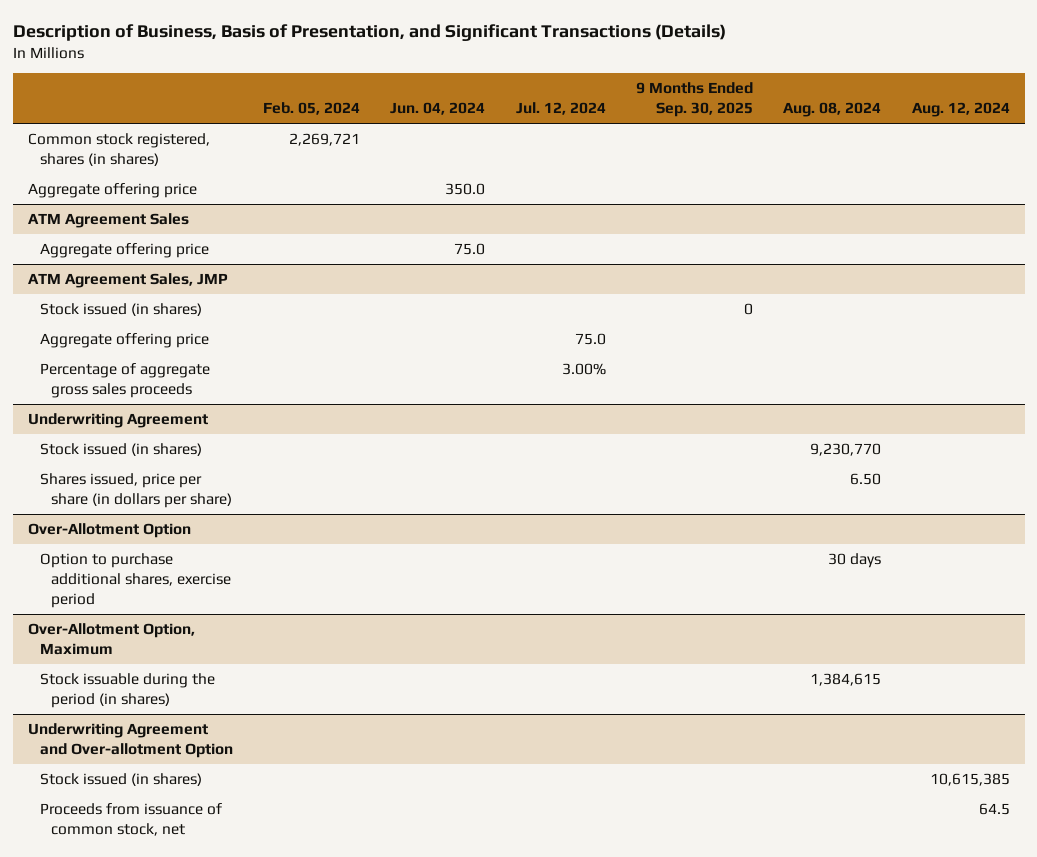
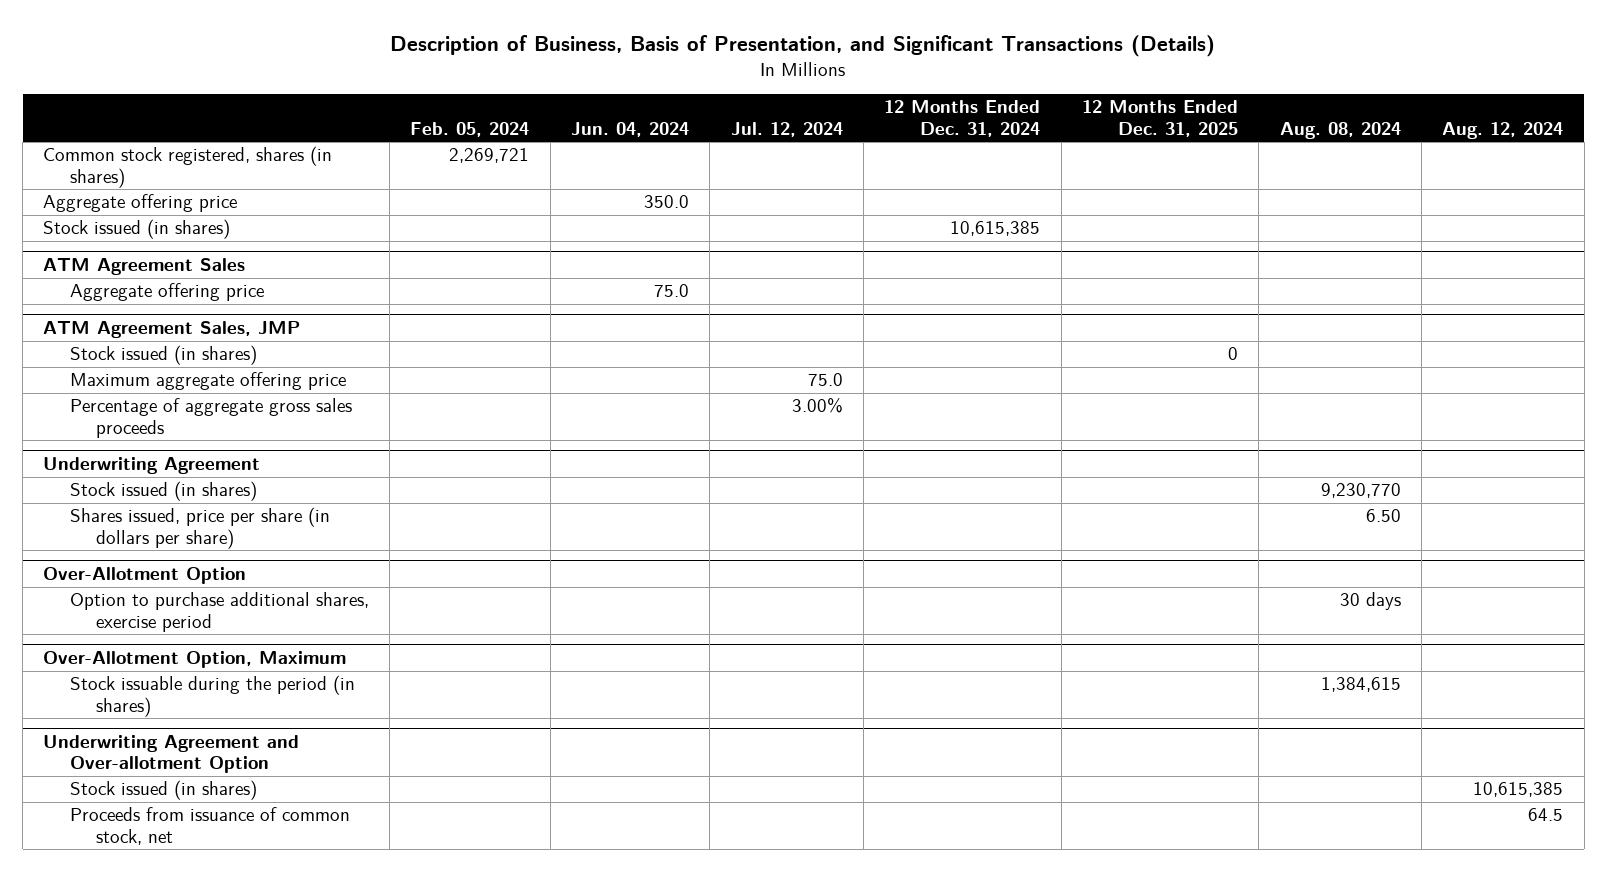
- | Feb. 05, 2024 | Jun. 04, 2024 | Jul. 12, 2024 | 9 Months Ended Sep. 30, 2025 | Aug. 08, 2024 | Aug. 12, 2024
+ | Feb. 05, 2024 | Jun. 04, 2024 | Jul. 12, 2024 | 12 Months Ended Dec. 31, 2024 | 12 Months Ended Dec. 31, 2025 | Aug. 08, 2024 | Aug. 12, 2024
+ Stock issued (in shares) | | | | 10,615,385 | | |
@ ATM Agreement Sales, JMP
- Aggregate offering price | | | 75.0 | | |
+ Maximum aggregate offering price | | | 75.0 | | | |

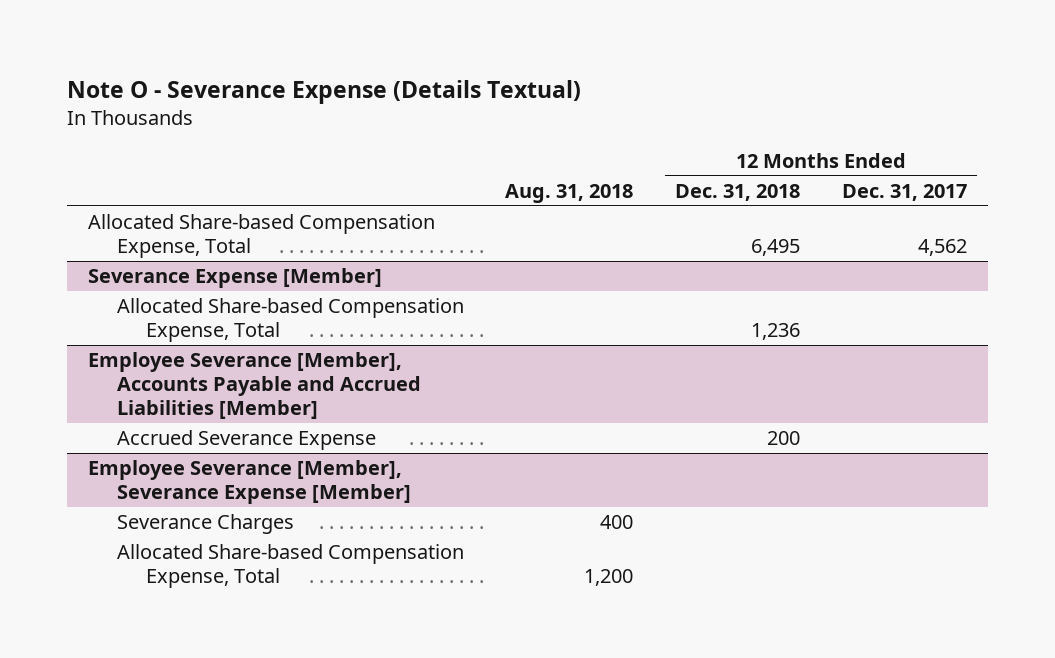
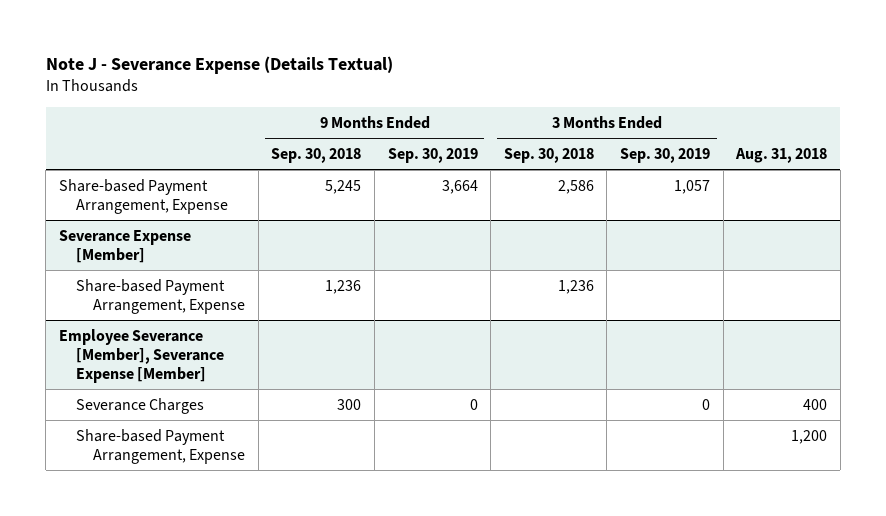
- Note O - Severance Expense (Details Textual)
+ Note J - Severance Expense (Details Textual)
- | Aug. 31, 2018 | 12 Months Ended Dec. 31, 2018 | 12 Months Ended Dec. 31, 2017
+ | 9 Months Ended Sep. 30, 2018 | 9 Months Ended Sep. 30, 2019 | 3 Months Ended Sep. 30, 2018 | 3 Months Ended Sep. 30, 2019 | Aug. 31, 2018
- Allocated Share-based Compensation Expense, Total | | 6,495 | 4,562
+ Share-based Payment Arrangement, Expense | 5,245 | 3,664 | 2,586 | 1,057 |
@ Severance Expense [Member]
- Allocated Share-based Compensation Expense, Total | | 1,236 |
- Employee Severance [Member], Accounts Payable and Accrued Liabilities [Member]
- Accrued Severance Expense | | 200 |
@ Severance Expense [Member]
+ Share-based Payment Arrangement, Expense | 1,236 | | 1,236 | |
@ Employee Severance [Member], Severance Expense [Member]
- Allocated Share-based Compensation Expense, Total | 1,200 | |
+ Share-based Payment Arrangement, Expense | | | | | 1,200

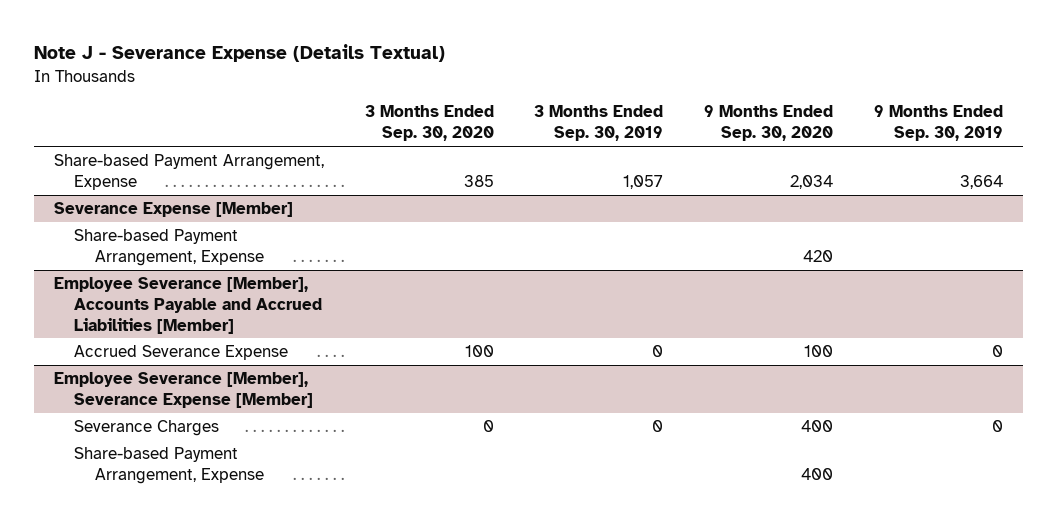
- | 9 Months Ended Sep. 30, 2018 | 9 Months Ended Sep. 30, 2019 | 3 Months Ended Sep. 30, 2018 | 3 Months Ended Sep. 30, 2019 | Aug. 31, 2018
+ | 3 Months Ended Sep. 30, 2020 | 3 Months Ended Sep. 30, 2019 | 9 Months Ended Sep. 30, 2020 | 9 Months Ended Sep. 30, 2019
+ Employee Severance [Member], Accounts Payable and Accrued Liabilities [Member]
+ Accrued Severance Expense | 100 | 0 | 100 | 0

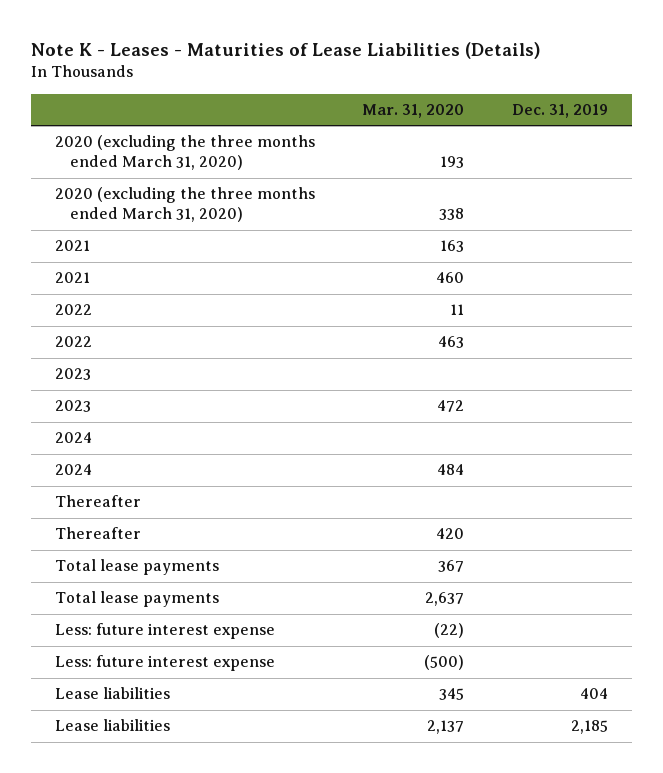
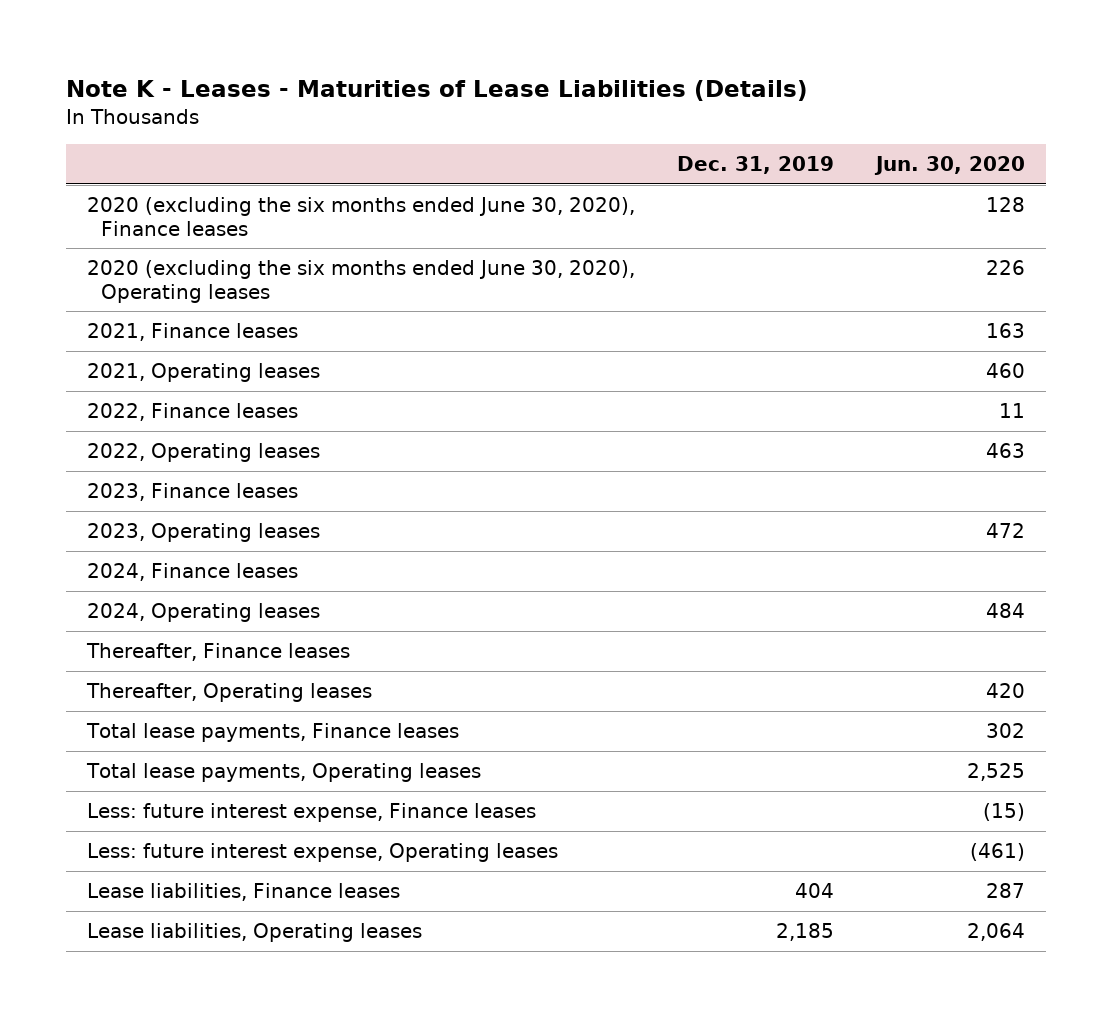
- | Mar. 31, 2020 | Dec. 31, 2019
+ | Dec. 31, 2019 | Jun. 30, 2020
- 2020 (excluding the three months ended March 31, 2020) | 193 |
- 2020 (excluding the three months ended March 31, 2020) | 338 |
- 2021 | 163 |
- 2021 | 460 |
- 2022 | 11 |
- 2022 | 463 |
- 2023
- 2023 | 472 |
- 2024
- 2024 | 484 |
- Thereafter
- Thereafter | 420 |
- Total lease payments | 367 |
- Total lease payments | 2,637 |
- Less: future interest expense | (22) |
- Less: future interest expense | (500) |
- Lease liabilities | 345 | 404
- Lease liabilities | 2,137 | 2,185
+ 2020 (excluding the six months ended June 30, 2020), Finance leases | | 128
+ 2020 (excluding the six months ended June 30, 2020), Operating leases | | 226
+ 2021, Finance leases | | 163
+ 2021, Operating leases | | 460
+ 2022, Finance leases | | 11
+ 2022, Operating leases | | 463
+ 2023, Finance leases
+ 2023, Operating leases | | 472
+ 2024, Finance leases
+ 2024, Operating leases | | 484
+ Thereafter, Finance leases
+ Thereafter, Operating leases | | 420
+ Total lease payments, Finance leases | | 302
+ Total lease payments, Operating leases | | 2,525
+ Less: future interest expense, Finance leases | | (15)
+ Less: future interest expense, Operating leases | | (461)
+ Lease liabilities, Finance leases | 404 | 287
+ Lease liabilities, Operating leases | 2,185 | 2,064

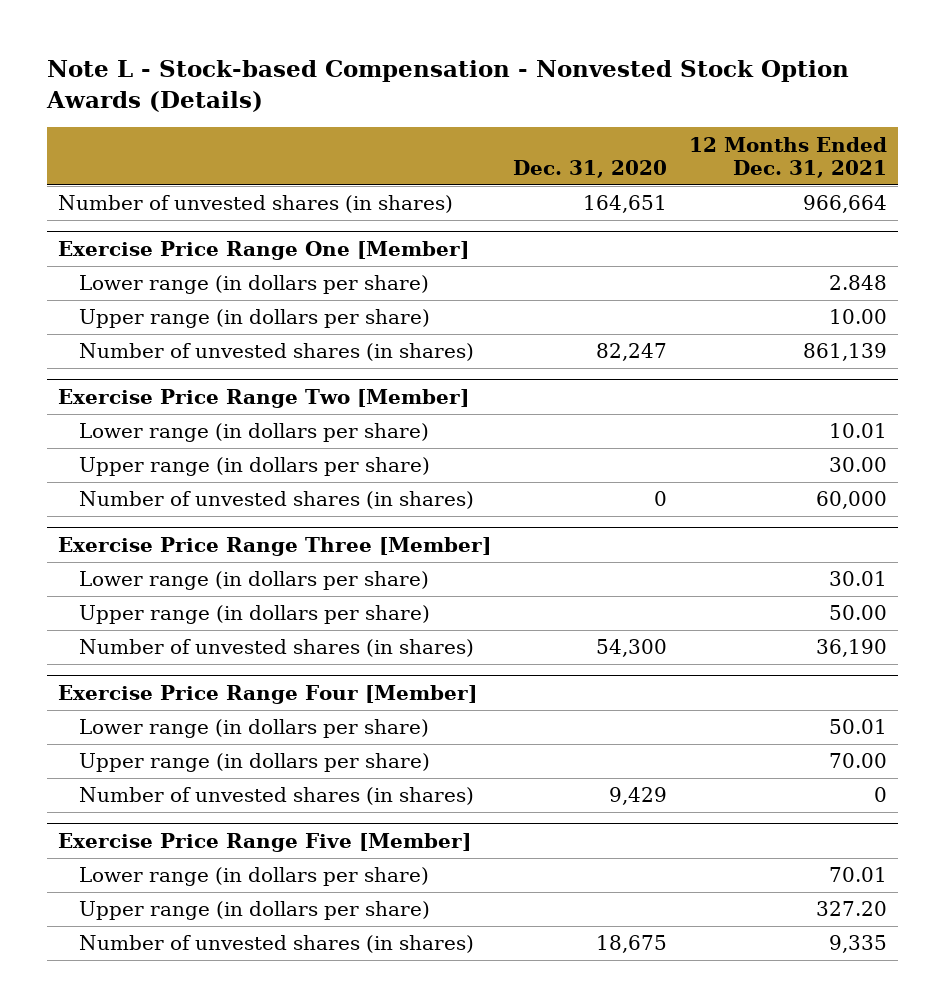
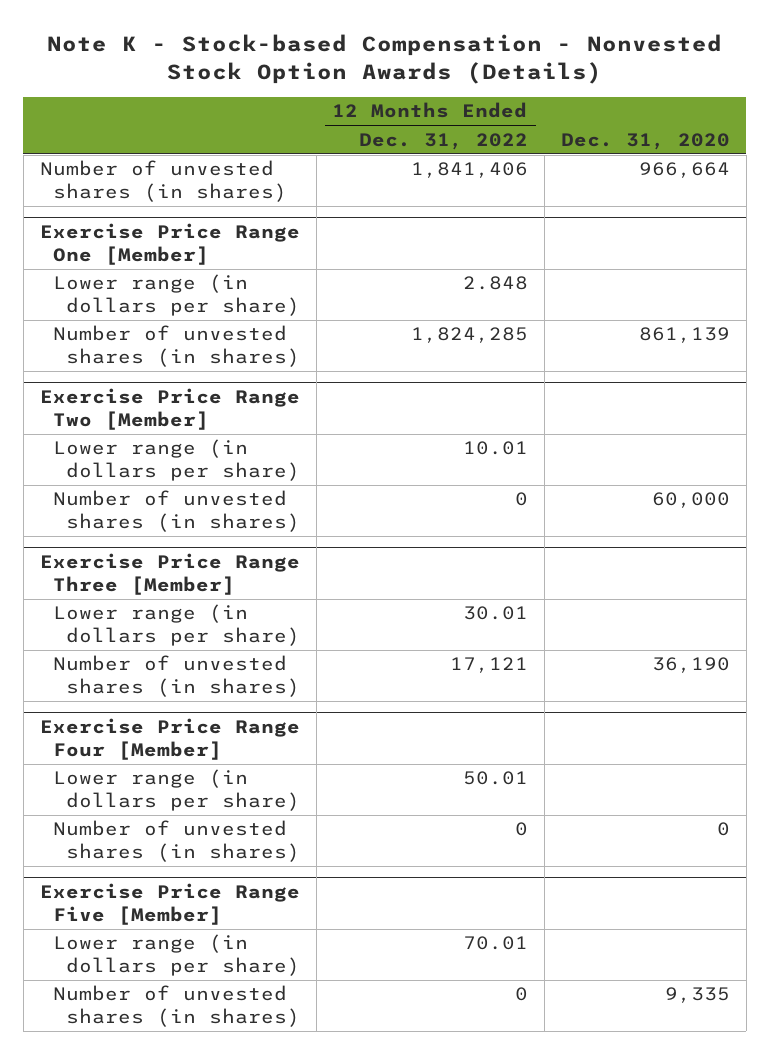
- Note L - Stock-based Compensation - Nonvested Stock Option Awards (Details)
+ Note K - Stock-based Compensation - Nonvested Stock Option Awards (Details)
- | Dec. 31, 2020 | 12 Months Ended Dec. 31, 2021
+ | 12 Months Ended Dec. 31, 2022 | Dec. 31, 2020
- Number of unvested shares (in shares) | 164,651 | 966,664
+ Number of unvested shares (in shares) | 1,841,406 | 966,664
@ Exercise Price Range One [Member]
- Upper range (in dollars per share) | | 10.00
- Number of unvested shares (in shares) | 82,247 | 861,139
+ Number of unvested shares (in shares) | 1,824,285 | 861,139
@ Exercise Price Range Two [Member]
- Upper range (in dollars per share) | | 30.00
- Number of unvested shares (in shares) | 0 | 60,000
+ Number of unvested shares (in shares) | 0 | 60,000
@ Exercise Price Range Three [Member]
- Upper range (in dollars per share) | | 50.00
- Number of unvested shares (in shares) | 54,300 | 36,190
+ Number of unvested shares (in shares) | 17,121 | 36,190
@ Exercise Price Range Four [Member]
- Upper range (in dollars per share) | | 70.00
- Number of unvested shares (in shares) | 9,429 | 0
+ Number of unvested shares (in shares) | 0 | 0
@ Exercise Price Range Five [Member]
- Upper range (in dollars per share) | | 327.20
- Number of unvested shares (in shares) | 18,675 | 9,335
+ Number of unvested shares (in shares) | 0 | 9,335

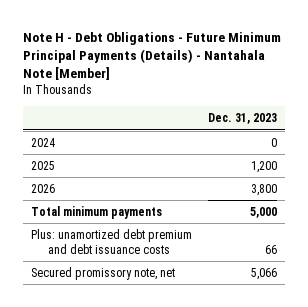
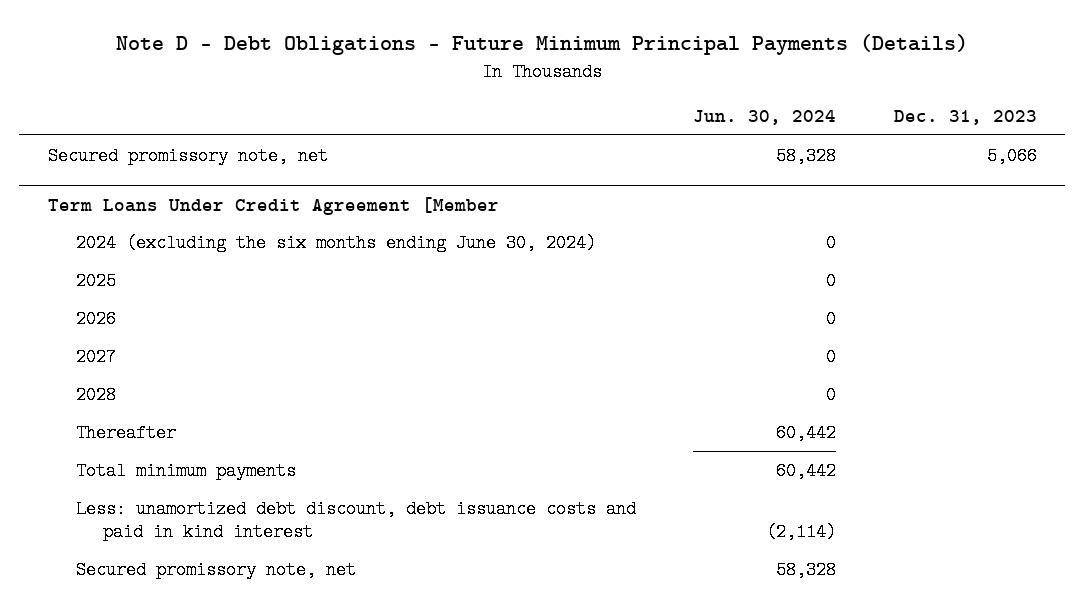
- Note H - Debt Obligations - Future Minimum Principal Payments (Details) - Nantahala Note [Member]
+ Note D - Debt Obligations - Future Minimum Principal Payments (Details)
- | Dec. 31, 2023
+ | Jun. 30, 2024 | Dec. 31, 2023
- 2024 | 0
- 2025 | 1,200
- 2026 | 3,800
- Total minimum payments | 5,000
- Plus: unamortized debt premium and debt issuance costs | 66
+ Term Loans Under Credit Agreement [Member
+ 2024 (excluding the six months ending June 30, 2024) | 0 |
+ 2025 | 0 |
+ 2026 | 0 |
+ 2027 | 0 |
+ 2028 | 0 |
+ Thereafter | 60,442 |
+ Total minimum payments | 60,442 |
+ Less: unamortized debt discount, debt issuance costs and paid in kind interest | (2,114) |
+ Secured promissory note, net | 58,328 |

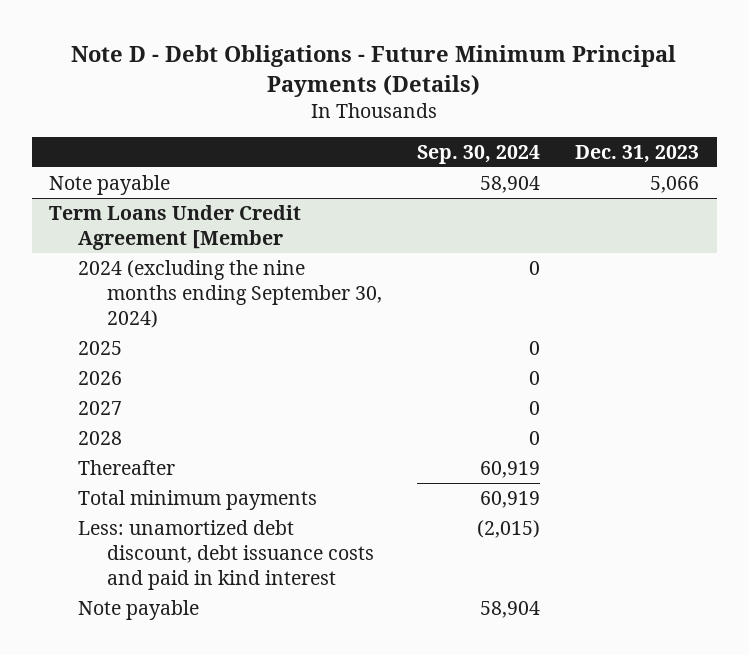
- | Jun. 30, 2024 | Dec. 31, 2023
+ | Sep. 30, 2024 | Dec. 31, 2023
- Secured promissory note, net | 58,328 | 5,066
+ Note payable | 58,904 | 5,066
@ Term Loans Under Credit Agreement [Member
- 2024 (excluding the six months ending June 30, 2024) | 0 |
+ 2024 (excluding the nine months ending September 30, 2024) | 0 |
- Secured promissory note, net | 58,328 |
+ Note payable | 58,904 |

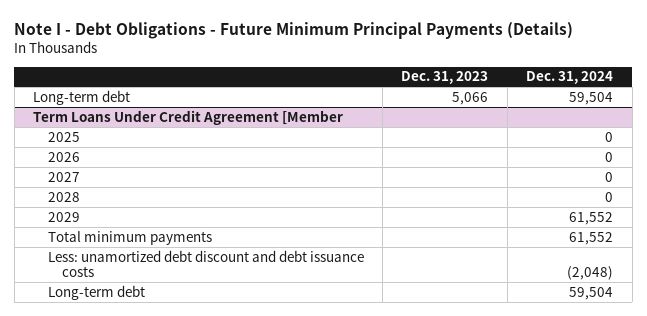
- Note D - Debt Obligations - Future Minimum Principal Payments (Details)
+ Note I - Debt Obligations - Future Minimum Principal Payments (Details)
- | Sep. 30, 2024 | Dec. 31, 2023
+ | Dec. 31, 2023 | Dec. 31, 2024
- Note payable | 58,904 | 5,066
+ Long-term debt | 5,066 | 59,504
@ Term Loans Under Credit Agreement [Member
- 2024 (excluding the nine months ending September 30, 2024) | 0 |
- Thereafter | 60,919 |
+ 2029 | | 61,552
- Less: unamortized debt discount, debt issuance costs and paid in kind interest | (2,015) |
- Note payable | 58,904 |
+ Less: unamortized debt discount and debt issuance costs | | (2,048)
+ Long-term debt | | 59,504

